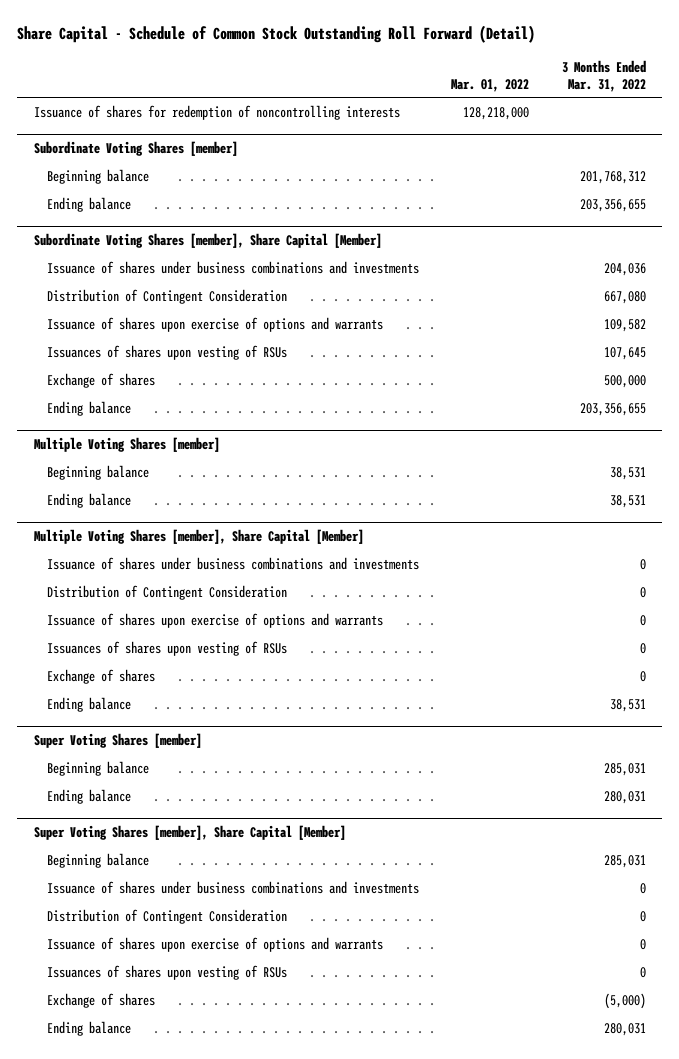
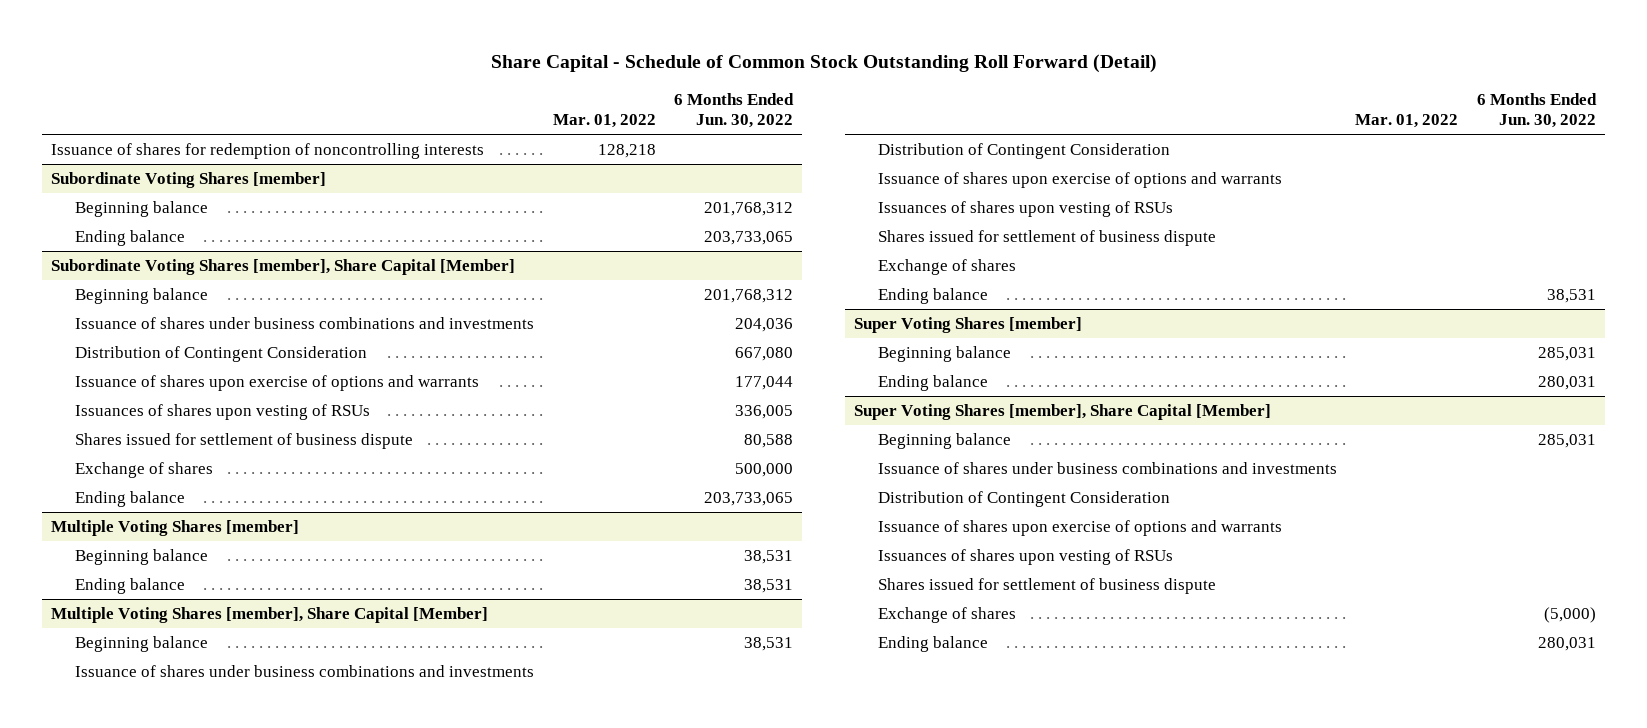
- | Mar. 01, 2022 | 3 Months Ended Mar. 31, 2022
+ | Mar. 01, 2022 | 6 Months Ended Jun. 30, 2022
- Issuance of shares for redemption of noncontrolling interests | 128,218,000 |
+ Issuance of shares for redemption of noncontrolling interests | 128,218 |
@ Subordinate Voting Shares [member], Share Capital [Member]
+ Beginning balance | | 201,768,312
+ Shares issued for settlement of business dispute | | 80,588
@ Multiple Voting Shares [member], Share Capital [Member]
+ Beginning balance | | 38,531
+ Shares issued for settlement of business dispute
@ Super Voting Shares [member], Share Capital [Member]
+ Shares issued for settlement of business dispute

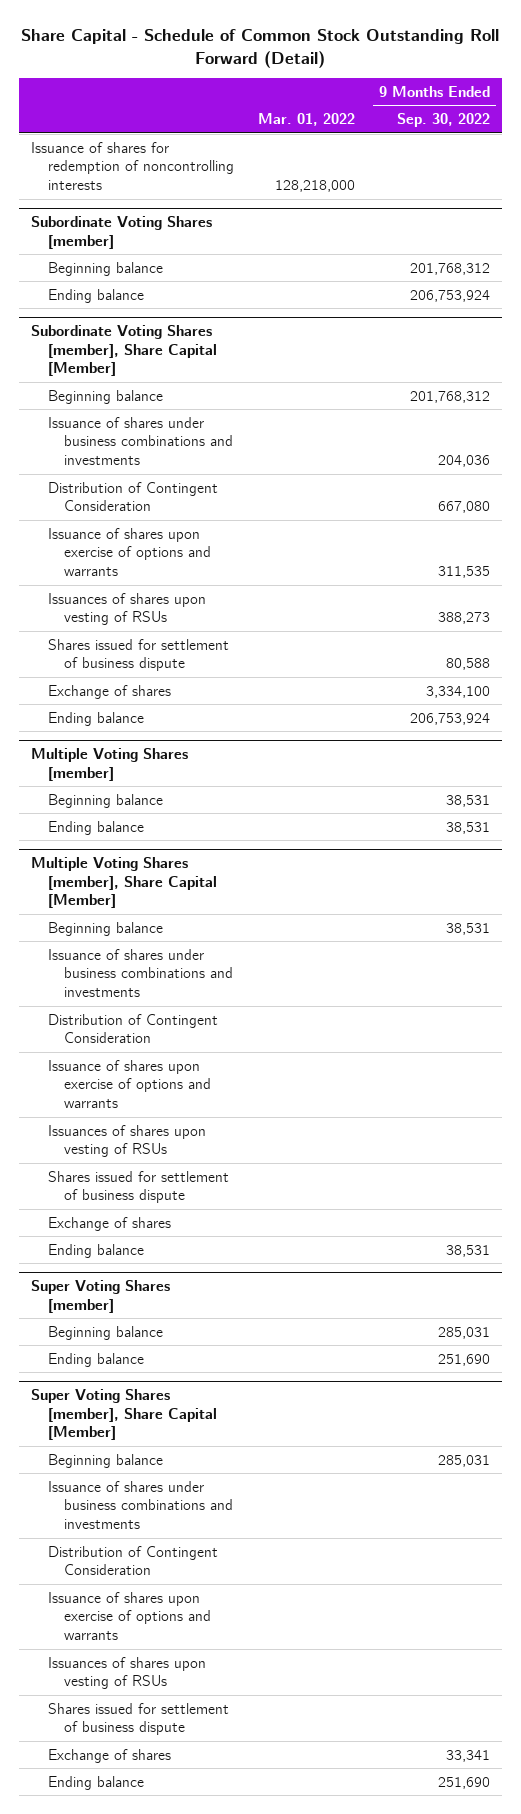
- | Mar. 01, 2022 | 6 Months Ended Jun. 30, 2022
+ | Mar. 01, 2022 | 9 Months Ended Sep. 30, 2022
- Issuance of shares for redemption of noncontrolling interests | 128,218 |
+ Issuance of shares for redemption of noncontrolling interests | 128,218,000 |

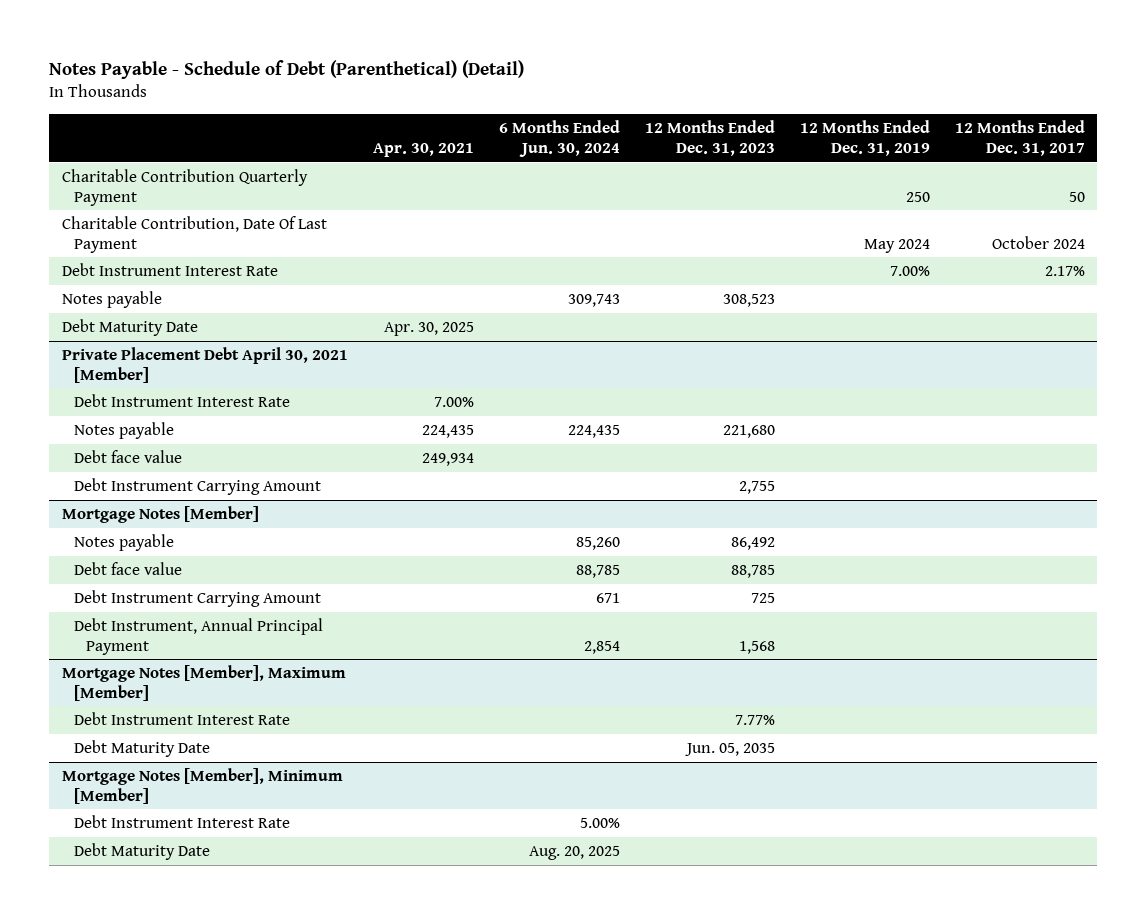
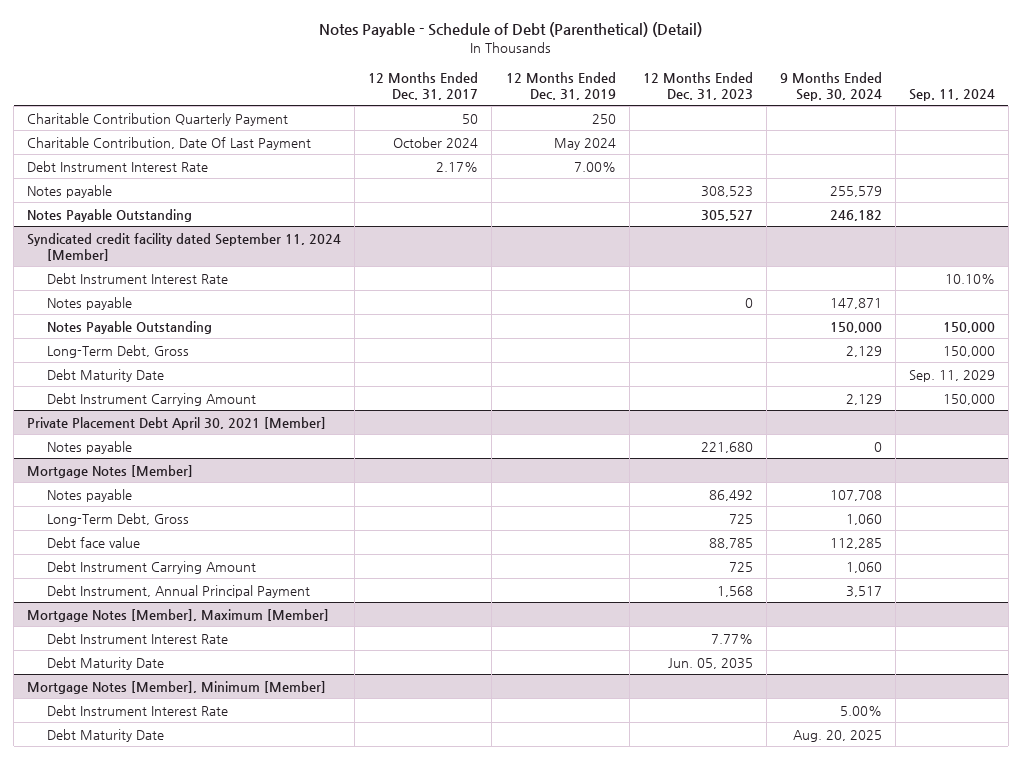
- | Apr. 30, 2021 | 6 Months Ended Jun. 30, 2024 | 12 Months Ended Dec. 31, 2023 | 12 Months Ended Dec. 31, 2019 | 12 Months Ended Dec. 31, 2017
+ | 12 Months Ended Dec. 31, 2017 | 12 Months Ended Dec. 31, 2019 | 12 Months Ended Dec. 31, 2023 | 9 Months Ended Sep. 30, 2024 | Sep. 11, 2024
- Debt Maturity Date | Apr. 30, 2025 | | | |
+ Notes Payable Outstanding | | | 305,527 | 246,182 |
+ Syndicated credit facility dated September 11, 2024 [Member]
+ Debt Instrument Interest Rate | | | | | 10.10%
+ Notes payable | | | 0 | 147,871 |
+ Notes Payable Outstanding | | | | 150,000 | 150,000
+ Long-Term Debt, Gross | | | | 2,129 | 150,000
+ Debt Maturity Date | | | | | Sep. 11, 2029
+ Debt Instrument Carrying Amount | | | | 2,129 | 150,000
@ Private Placement Debt April 30, 2021 [Member]
- Debt Instrument Interest Rate | 7.00% | | | |
- Debt face value | 249,934 | | | |
- Debt Instrument Carrying Amount | | | 2,755 | |
@ Mortgage Notes [Member]
+ Long-Term Debt, Gross | | | 725 | 1,060 |

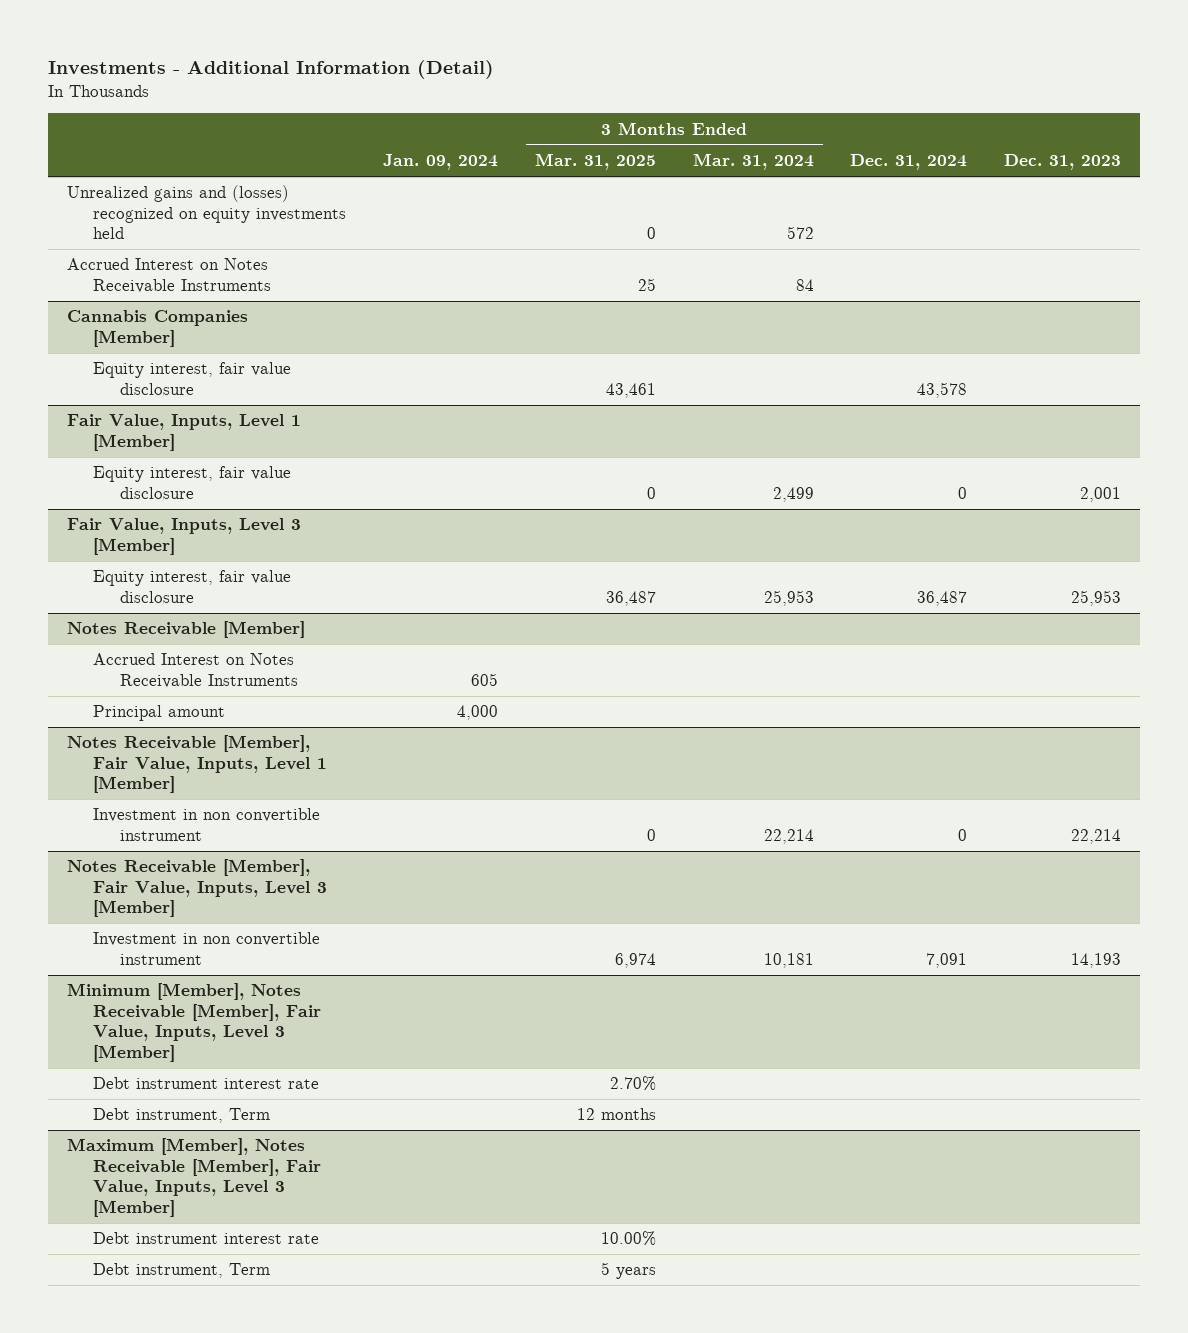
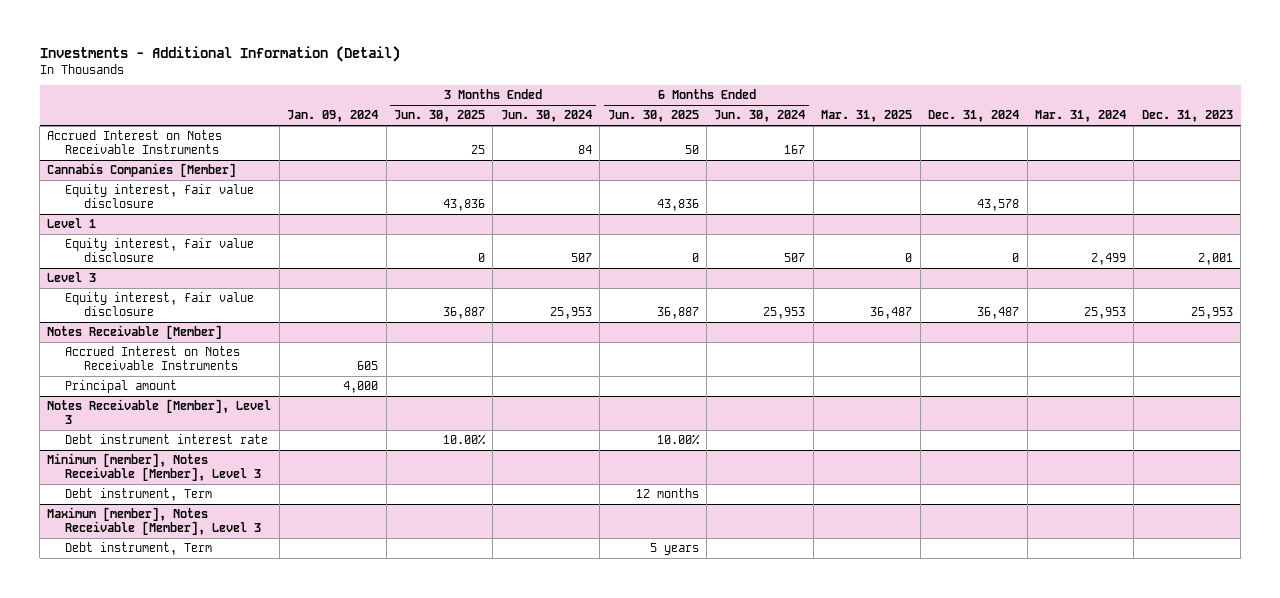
- | Jan. 09, 2024 | 3 Months Ended Mar. 31, 2025 | 3 Months Ended Mar. 31, 2024 | Dec. 31, 2024 | Dec. 31, 2023
+ | Jan. 09, 2024 | 3 Months Ended Jun. 30, 2025 | 3 Months Ended Jun. 30, 2024 | 6 Months Ended Jun. 30, 2025 | 6 Months Ended Jun. 30, 2024 | Mar. 31, 2025 | Dec. 31, 2024 | Mar. 31, 2024 | Dec. 31, 2023
- Unrealized gains and (losses) recognized on equity investments held | | 0 | 572 | |
- Fair Value, Inputs, Level 1 [Member]
+ Level 1
- Fair Value, Inputs, Level 3 [Member]
+ Level 3
- Notes Receivable [Member], Fair Value, Inputs, Level 1 [Member]
- Investment in non convertible instrument | | 0 | 22,214 | 0 | 22,214
- Notes Receivable [Member], Fair Value, Inputs, Level 3 [Member]
- Investment in non convertible instrument | | 6,974 | 10,181 | 7,091 | 14,193
- Minimum [Member], Notes Receivable [Member], Fair Value, Inputs, Level 3 [Member]
- Debt instrument interest rate | | 2.70% | | |
+ Notes Receivable [Member], Level 3
+ Debt instrument interest rate | | 10.00% | | 10.00% | | | | |
+ Minimum [member], Notes Receivable [Member], Level 3
- Maximum [Member], Notes Receivable [Member], Fair Value, Inputs, Level 3 [Member]
- Debt instrument interest rate | | 10.00% | | |
+ Maximum [member], Notes Receivable [Member], Level 3

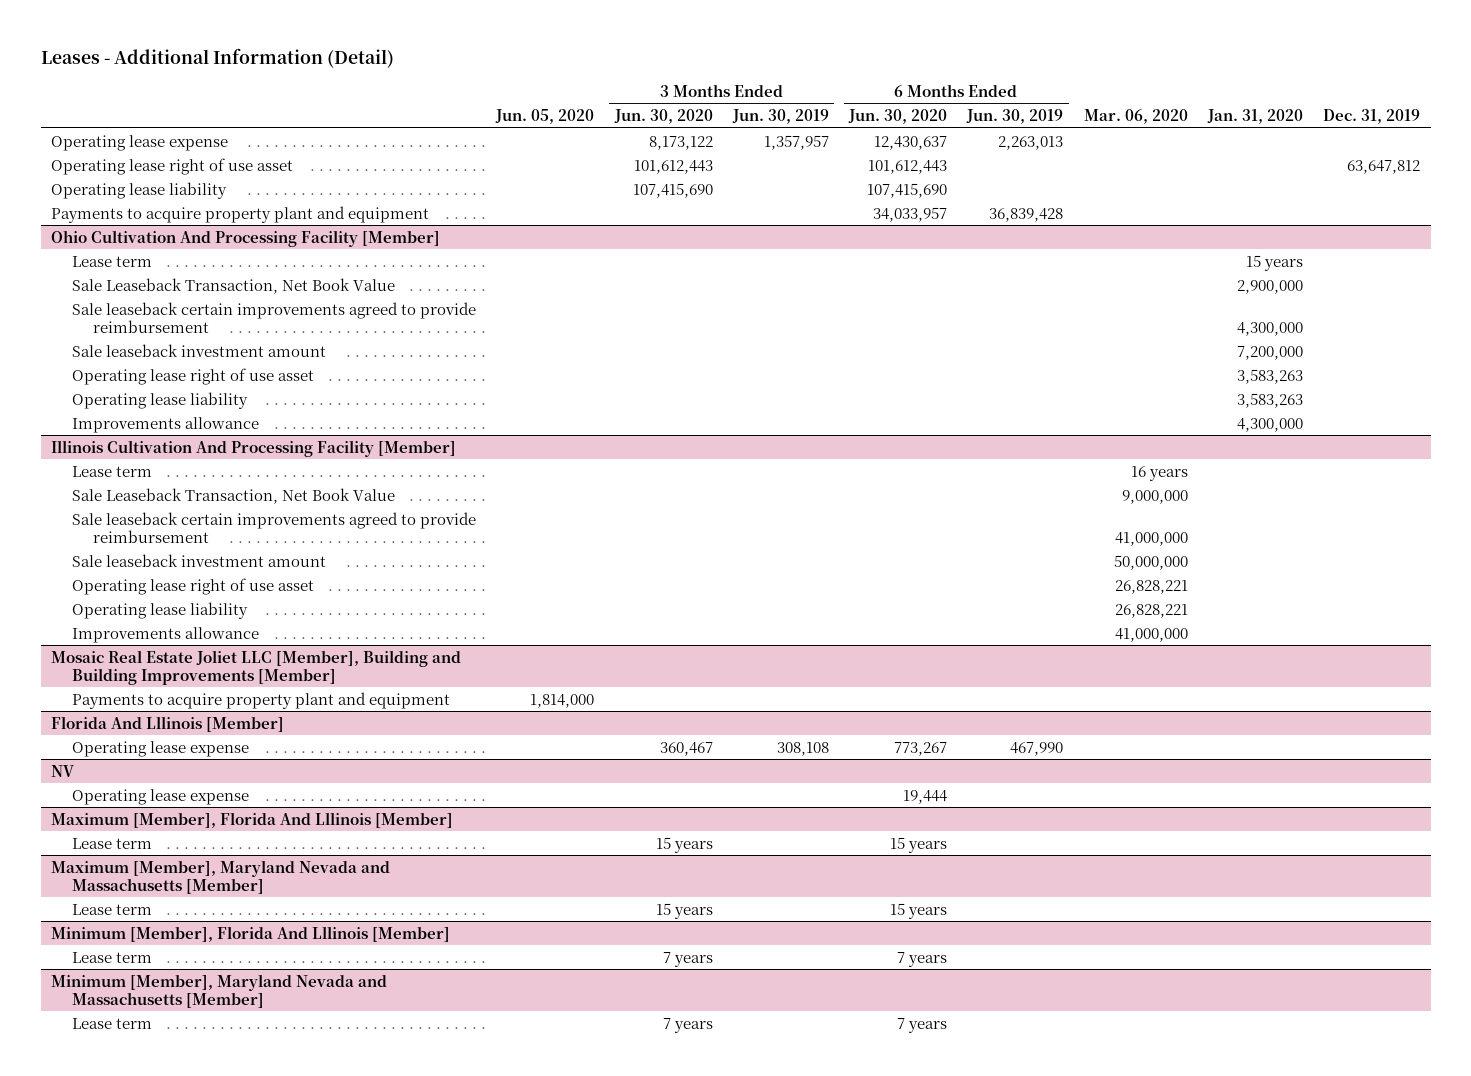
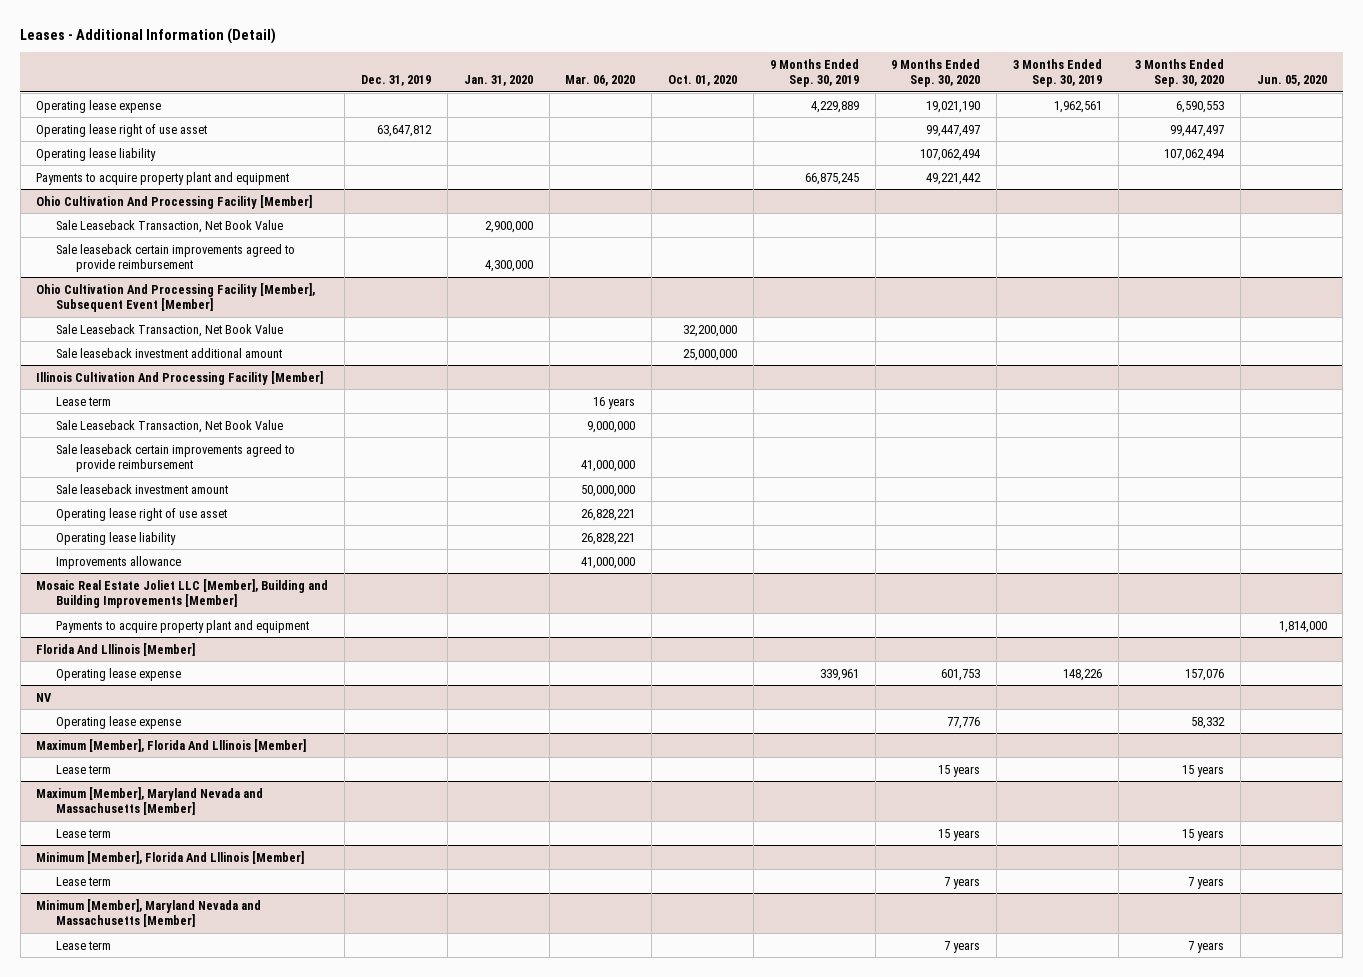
- | Jun. 05, 2020 | 3 Months Ended Jun. 30, 2020 | 3 Months Ended Jun. 30, 2019 | 6 Months Ended Jun. 30, 2020 | 6 Months Ended Jun. 30, 2019 | Mar. 06, 2020 | Jan. 31, 2020 | Dec. 31, 2019
+ | Dec. 31, 2019 | Jan. 31, 2020 | Mar. 06, 2020 | Oct. 01, 2020 | 9 Months Ended Sep. 30, 2019 | 9 Months Ended Sep. 30, 2020 | 3 Months Ended Sep. 30, 2019 | 3 Months Ended Sep. 30, 2020 | Jun. 05, 2020
@ Ohio Cultivation And Processing Facility [Member]
- Lease term | | | | | | | 15 years |
- Sale leaseback investment amount | | | | | | | 7,200,000 |
- Operating lease right of use asset | | | | | | | 3,583,263 |
- Operating lease liability | | | | | | | 3,583,263 |
- Improvements allowance | | | | | | | 4,300,000 |
+ Ohio Cultivation And Processing Facility [Member], Subsequent Event [Member]
+ Sale Leaseback Transaction, Net Book Value | | | | 32,200,000 | | | | |
+ Sale leaseback investment additional amount | | | | 25,000,000 | | | | |

